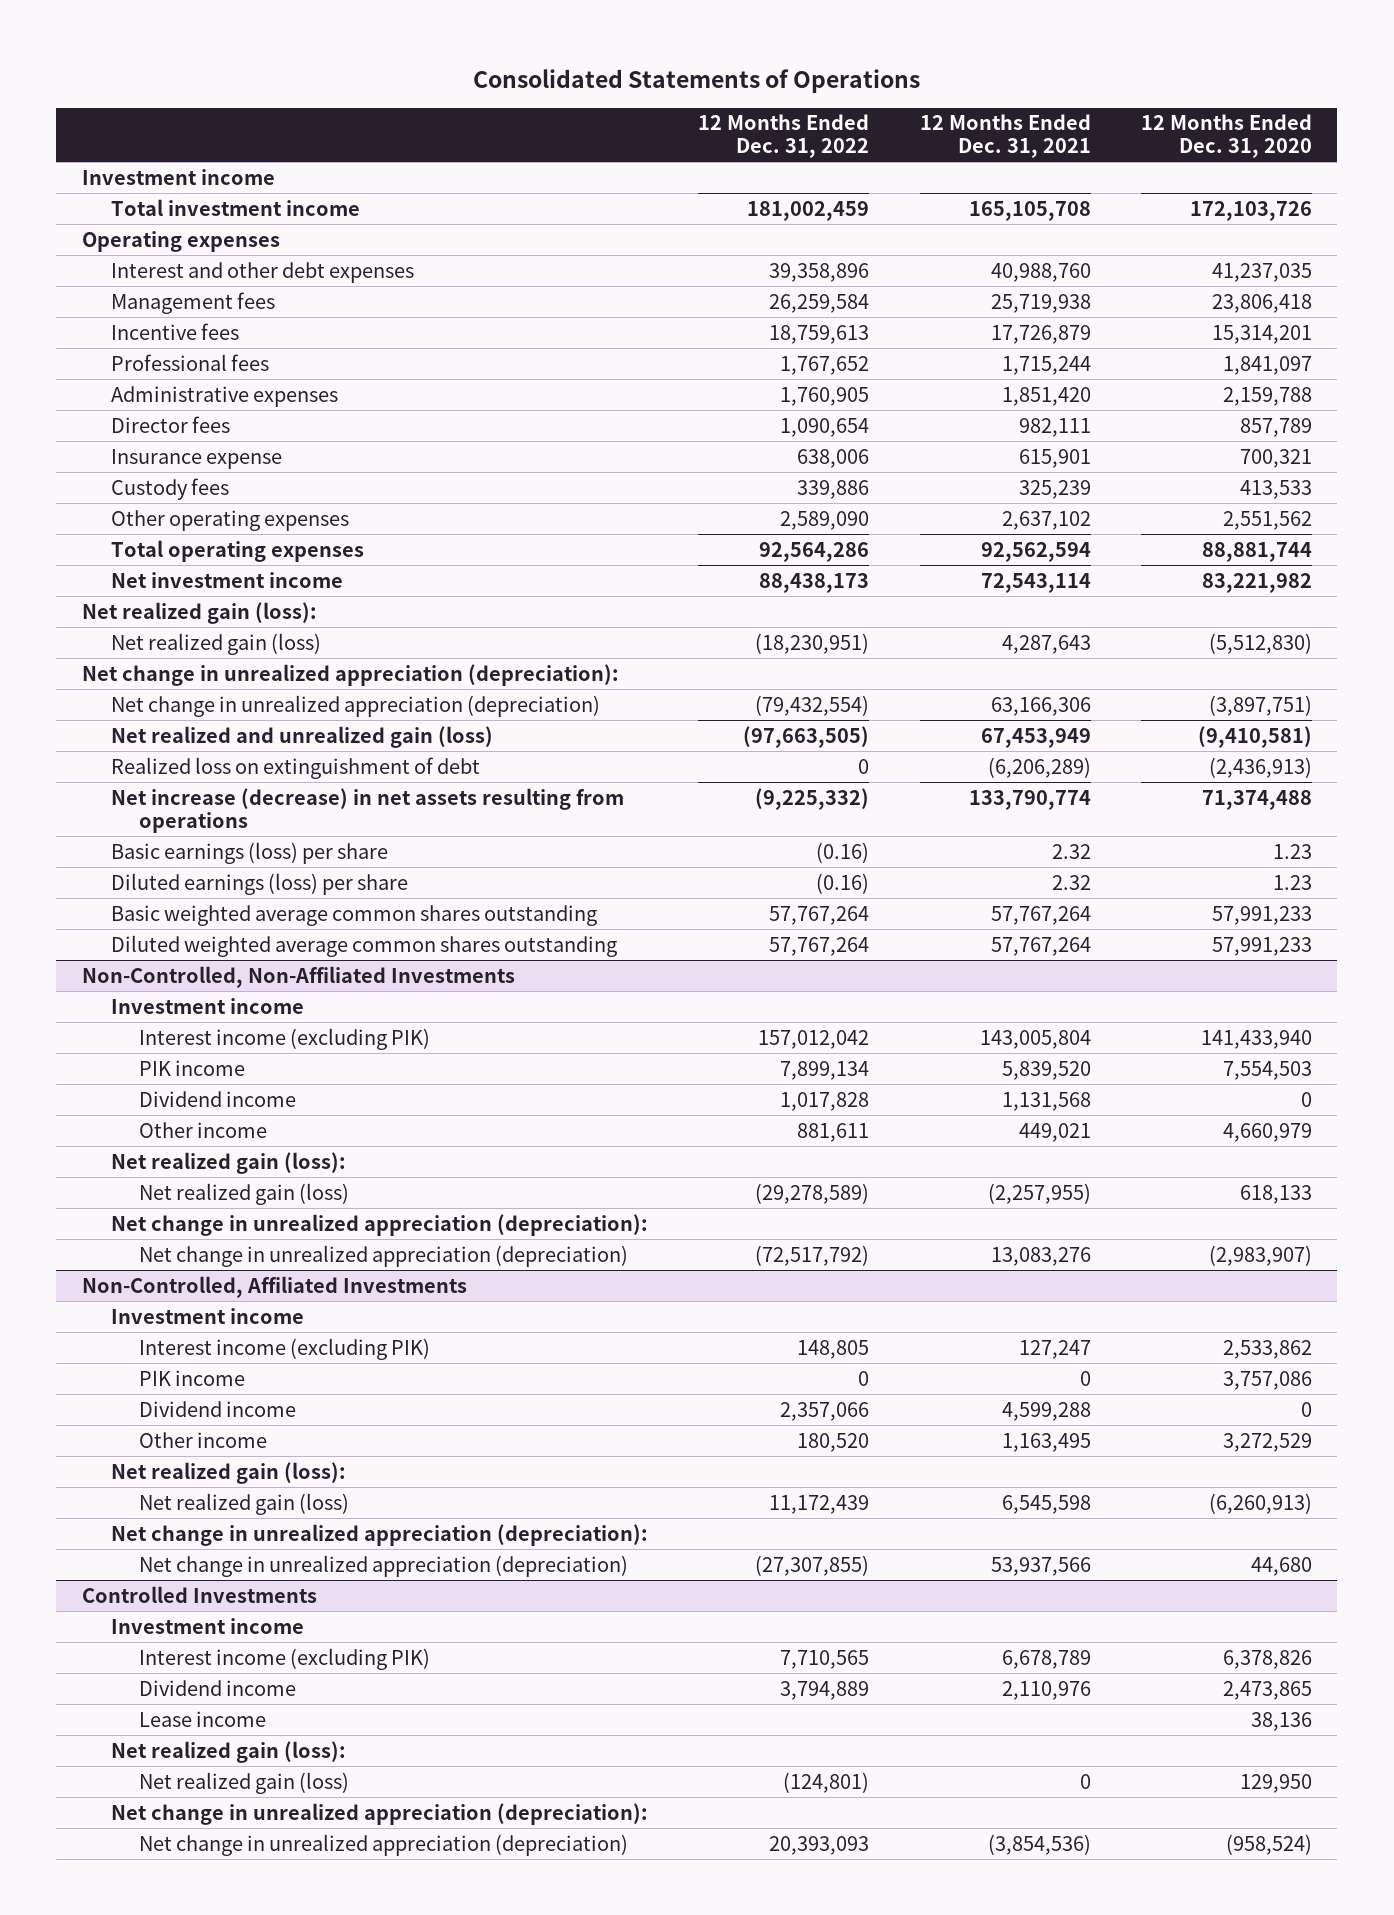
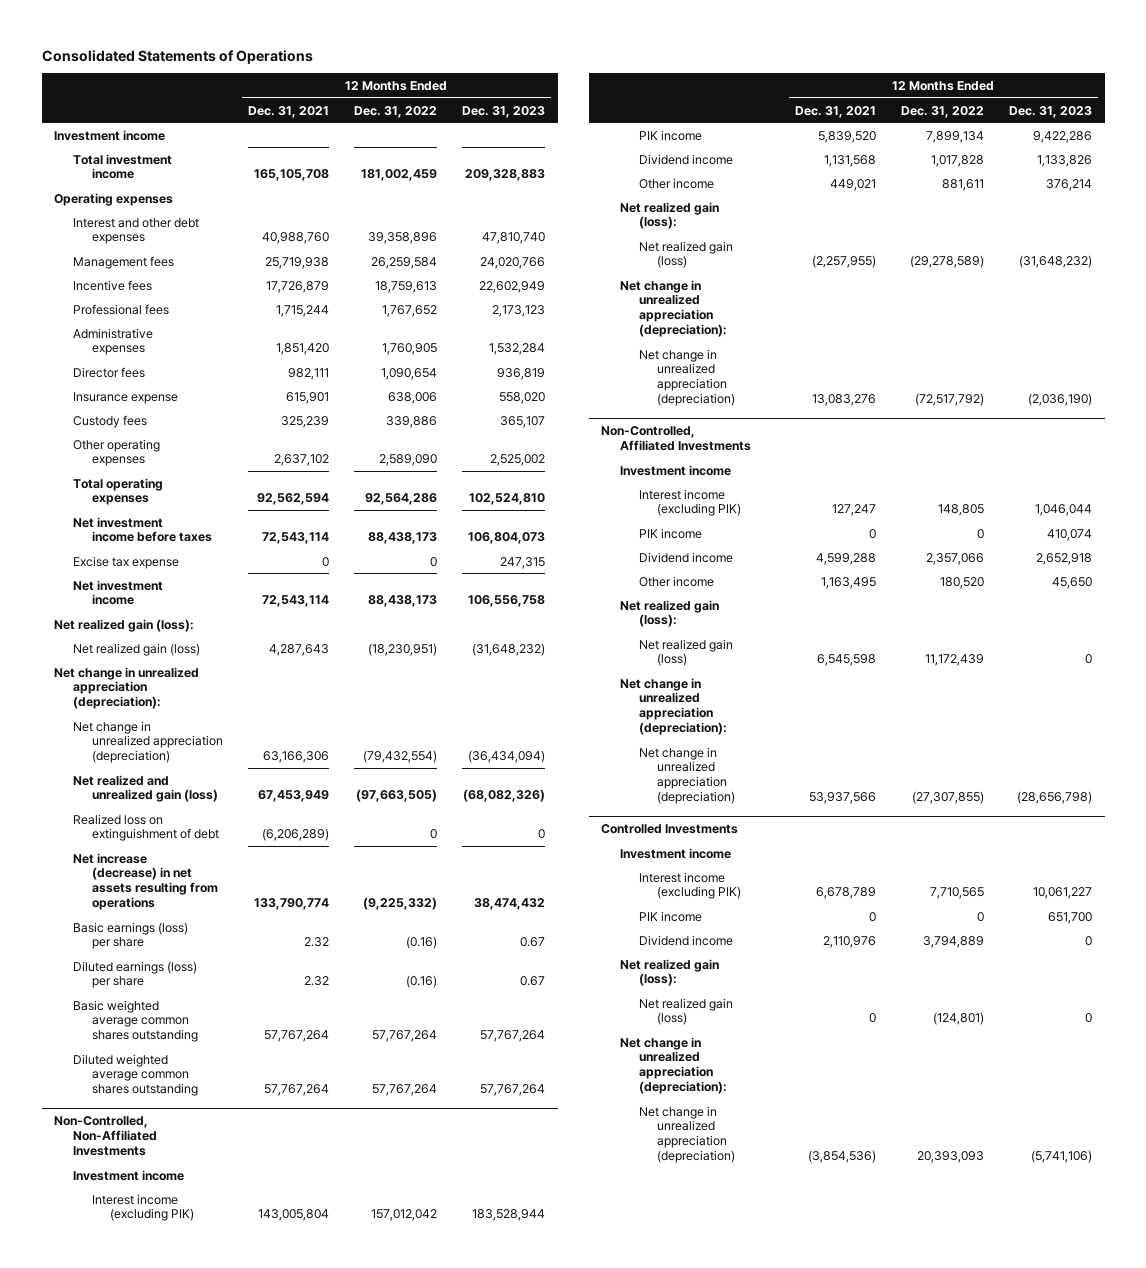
- | 12 Months Ended Dec. 31, 2022 | 12 Months Ended Dec. 31, 2021 | 12 Months Ended Dec. 31, 2020
+ | 12 Months Ended Dec. 31, 2021 | 12 Months Ended Dec. 31, 2022 | 12 Months Ended Dec. 31, 2023
+ Net investment income before taxes | 72,543,114 | 88,438,173 | 106,804,073
+ Excise tax expense | 0 | 0 | 247,315
@ Controlled Investments
+ PIK income | 0 | 0 | 651,700
- Lease income | | | 38,136

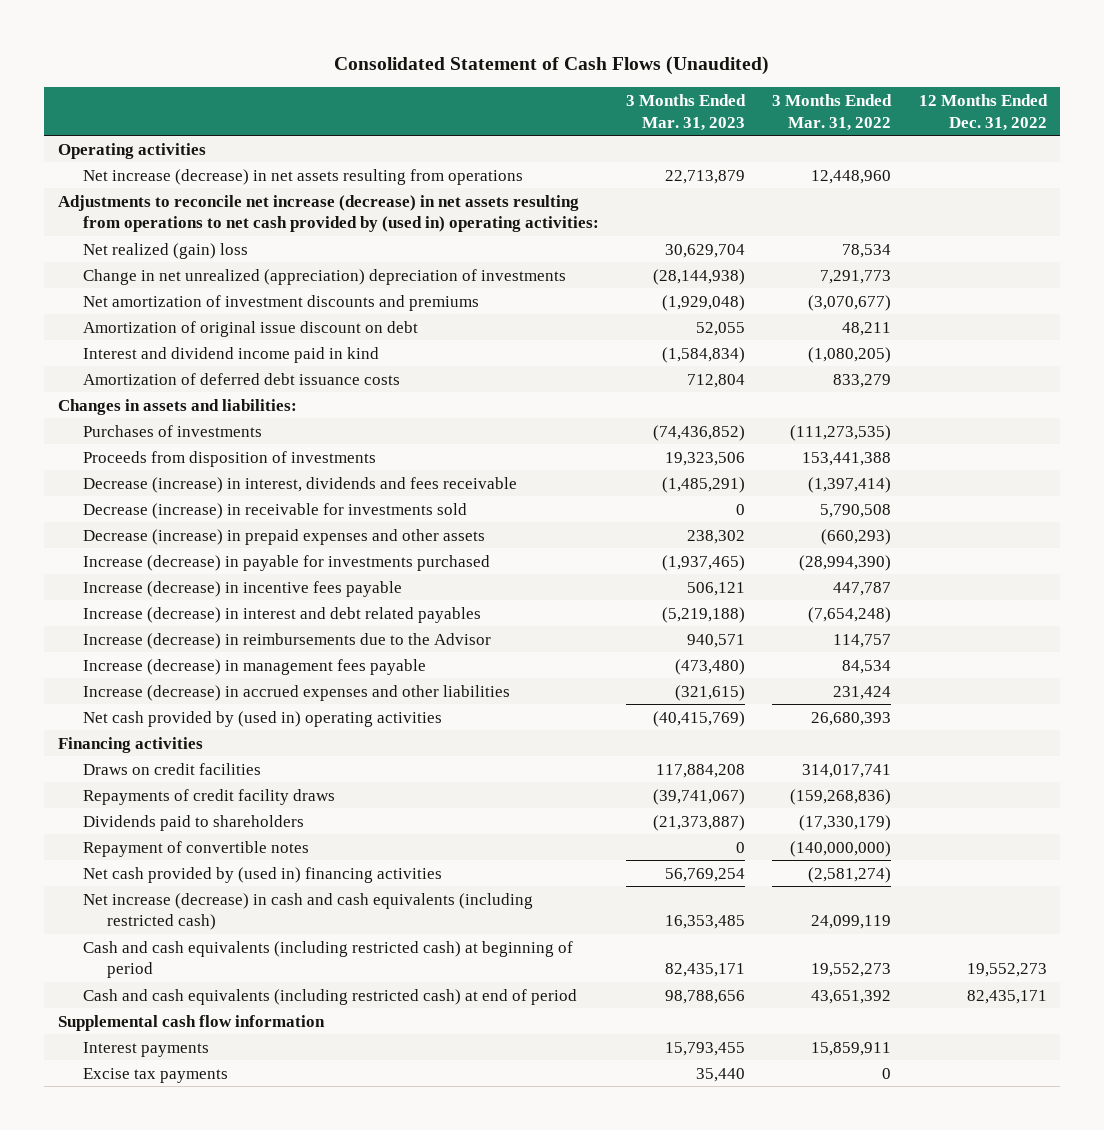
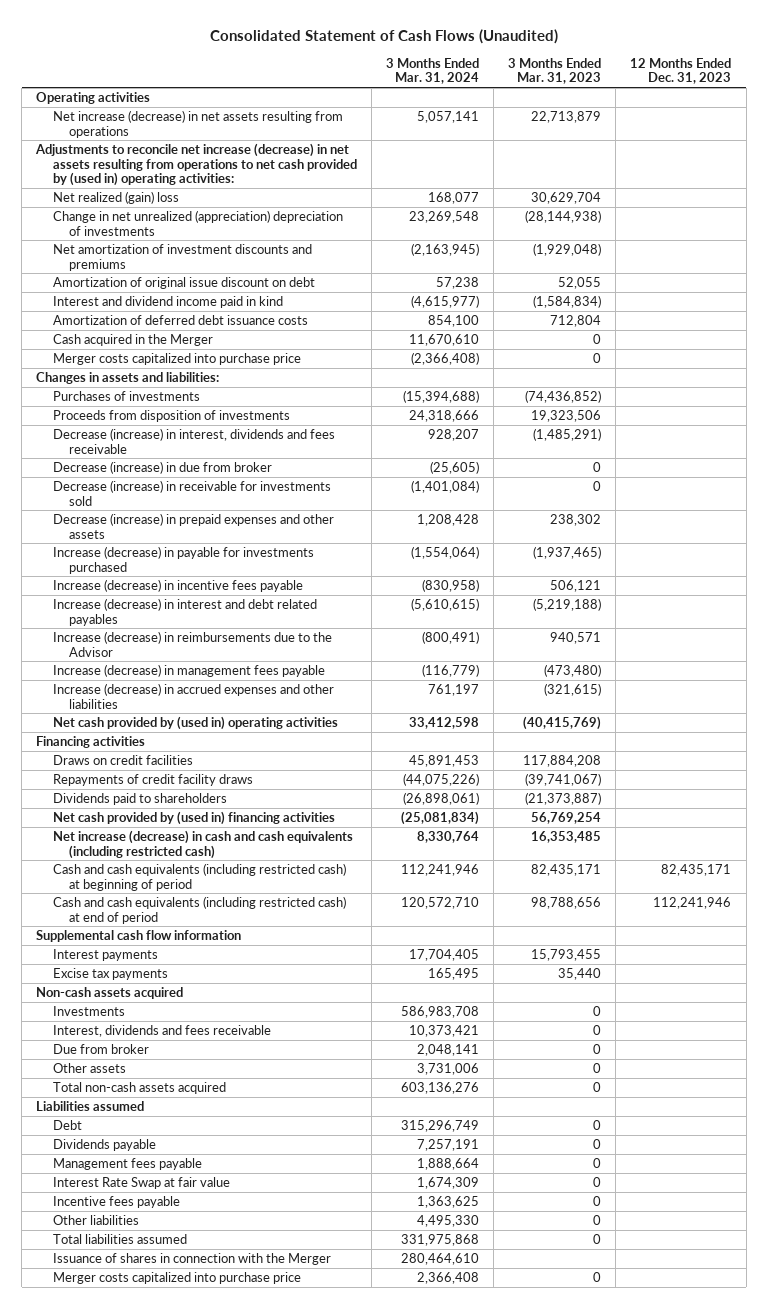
- | 3 Months Ended Mar. 31, 2023 | 3 Months Ended Mar. 31, 2022 | 12 Months Ended Dec. 31, 2022
+ | 3 Months Ended Mar. 31, 2024 | 3 Months Ended Mar. 31, 2023 | 12 Months Ended Dec. 31, 2023
+ Cash acquired in the Merger | 11,670,610 | 0 |
+ Merger costs capitalized into purchase price | (2,366,408) | 0 |
+ Decrease (increase) in due from broker | (25,605) | 0 |
- Repayment of convertible notes | 0 | (140,000,000) |
+ Non-cash assets acquired
+ Investments | 586,983,708 | 0 |
+ Interest, dividends and fees receivable | 10,373,421 | 0 |
+ Due from broker | 2,048,141 | 0 |
+ Other assets | 3,731,006 | 0 |
+ Total non-cash assets acquired | 603,136,276 | 0 |
+ Liabilities assumed
+ Debt | 315,296,749 | 0 |
+ Dividends payable | 7,257,191 | 0 |
+ Management fees payable | 1,888,664 | 0 |
+ Interest Rate Swap at fair value | 1,674,309 | 0 |
+ Incentive fees payable | 1,363,625 | 0 |
+ Other liabilities | 4,495,330 | 0 |
+ Total liabilities assumed | 331,975,868 | 0 |
+ Issuance of shares in connection with the Merger | 280,464,610 | |
+ Merger costs capitalized into purchase price | 2,366,408 | 0 |

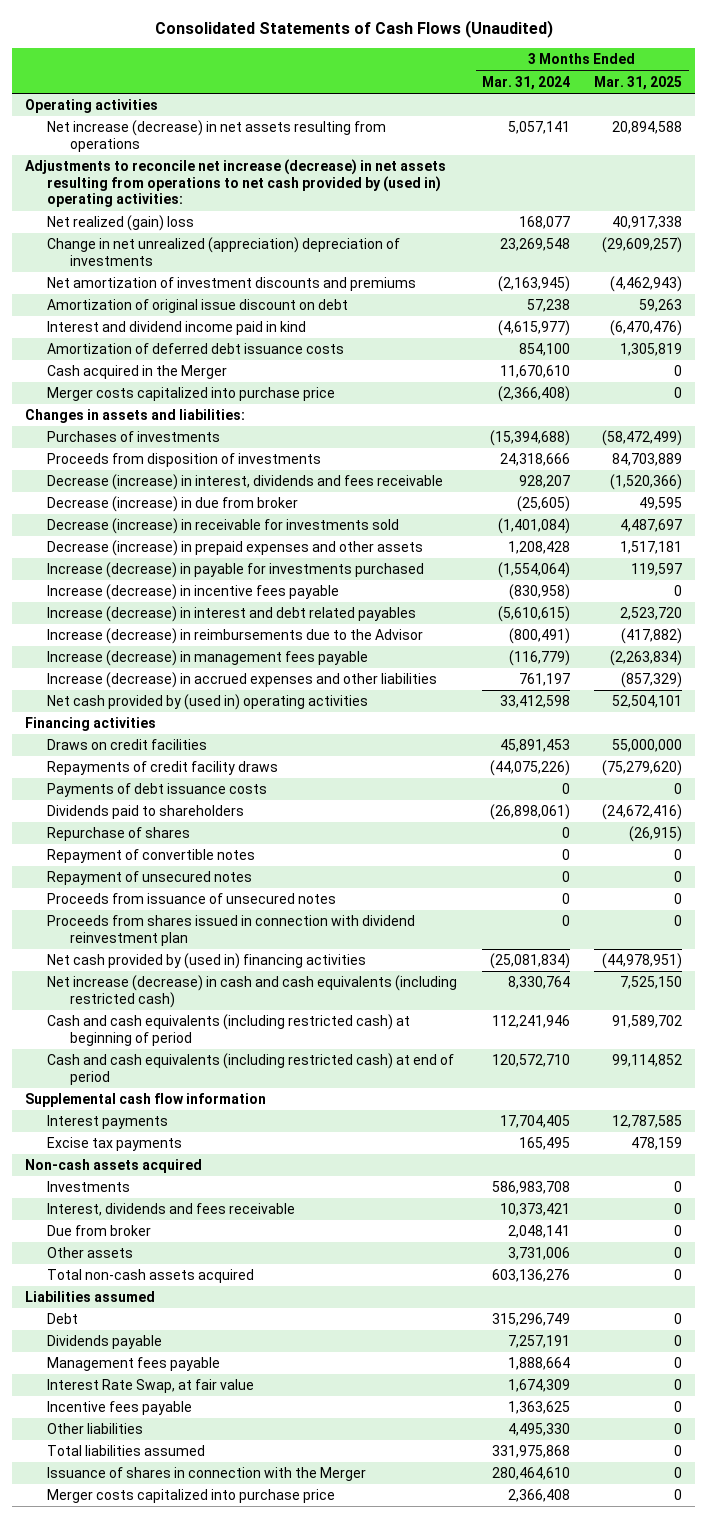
- Consolidated Statement of Cash Flows (Unaudited)
+ Consolidated Statements of Cash Flows (Unaudited)
- | 3 Months Ended Mar. 31, 2024 | 3 Months Ended Mar. 31, 2023 | 12 Months Ended Dec. 31, 2023
+ | 3 Months Ended Mar. 31, 2024 | 3 Months Ended Mar. 31, 2025
+ Payments of debt issuance costs | 0 | 0
+ Repurchase of shares | 0 | (26,915)
+ Repayment of convertible notes | 0 | 0
+ Repayment of unsecured notes | 0 | 0
+ Proceeds from issuance of unsecured notes | 0 | 0
+ Proceeds from shares issued in connection with dividend reinvestment plan | 0 | 0
- Interest Rate Swap at fair value | 1,674,309 | 0 |
+ Interest Rate Swap, at fair value | 1,674,309 | 0

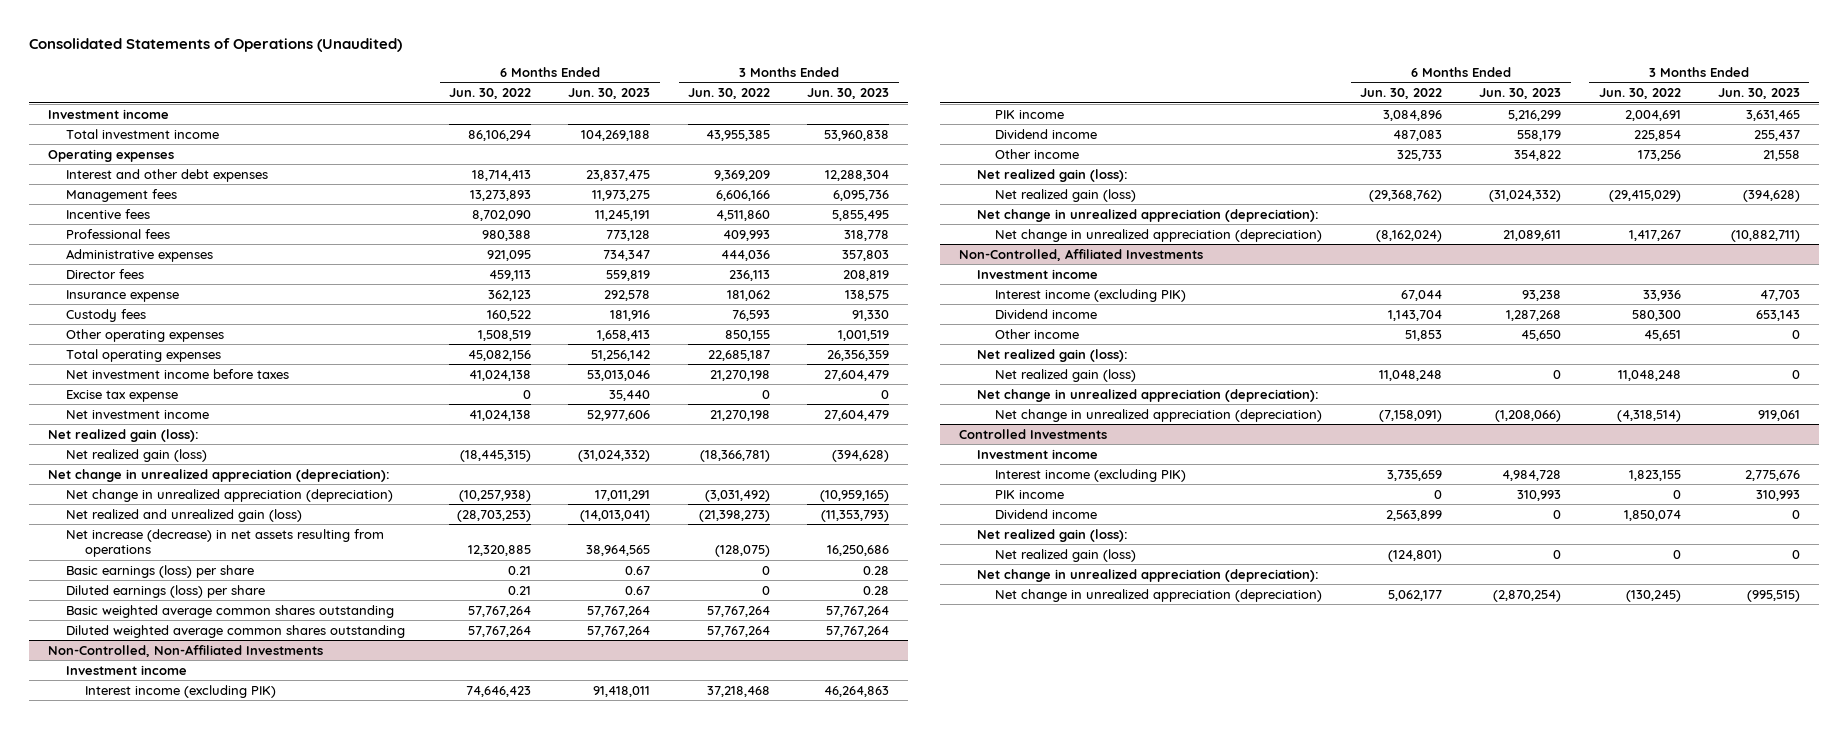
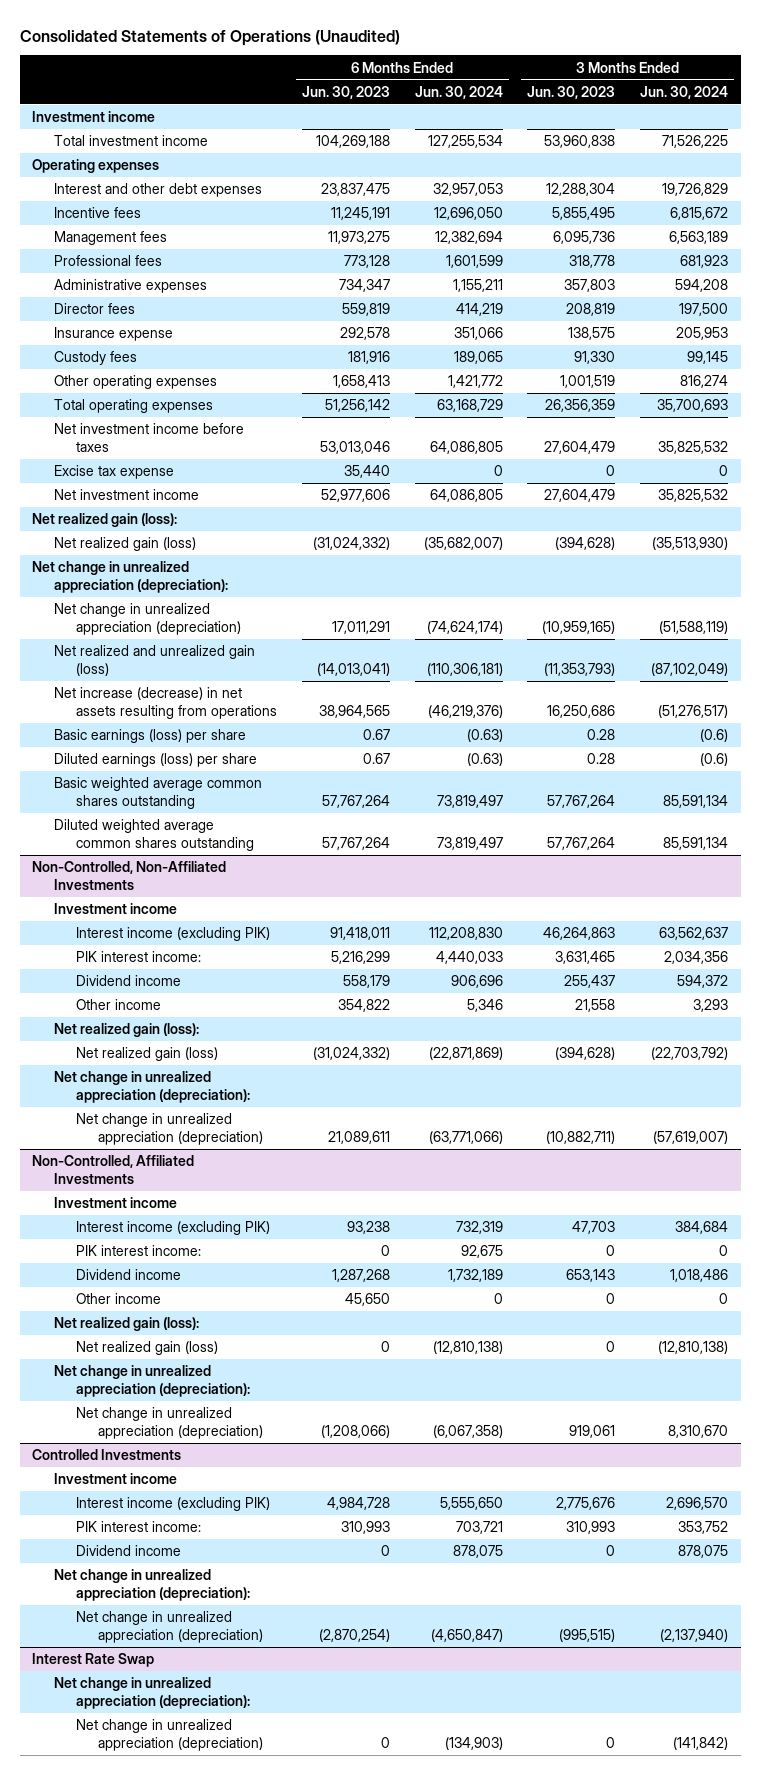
- | 6 Months Ended Jun. 30, 2022 | 6 Months Ended Jun. 30, 2023 | 3 Months Ended Jun. 30, 2022 | 3 Months Ended Jun. 30, 2023
+ | 6 Months Ended Jun. 30, 2023 | 6 Months Ended Jun. 30, 2024 | 3 Months Ended Jun. 30, 2023 | 3 Months Ended Jun. 30, 2024
moved down: Management fees | 11,973,275 | 12,382,694 | 6,095,736 | 6,563,189
@ Non-Controlled, Non-Affiliated Investments
- PIK income | 3,084,896 | 5,216,299 | 2,004,691 | 3,631,465
+ PIK interest income: | 5,216,299 | 4,440,033 | 3,631,465 | 2,034,356
@ Non-Controlled, Affiliated Investments
+ PIK interest income: | 0 | 92,675 | 0 | 0
@ Controlled Investments
- PIK income | 0 | 310,993 | 0 | 310,993
+ PIK interest income: | 310,993 | 703,721 | 310,993 | 353,752
- Net realized gain (loss):
- Net realized gain (loss) | (124,801) | 0 | 0 | 0
+ Interest Rate Swap
+ Net change in unrealized appreciation (depreciation):
+ Net change in unrealized appreciation (depreciation) | 0 | (134,903) | 0 | (141,842)

